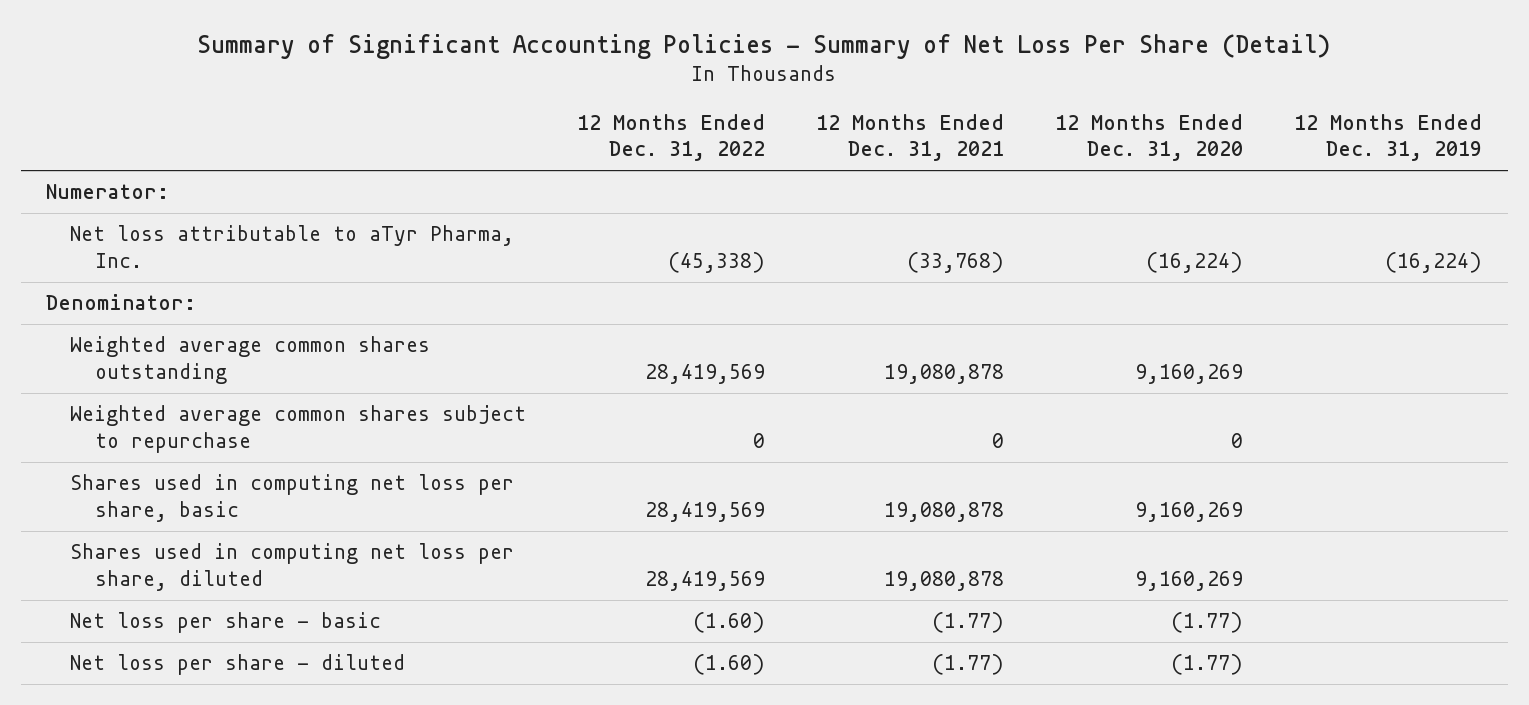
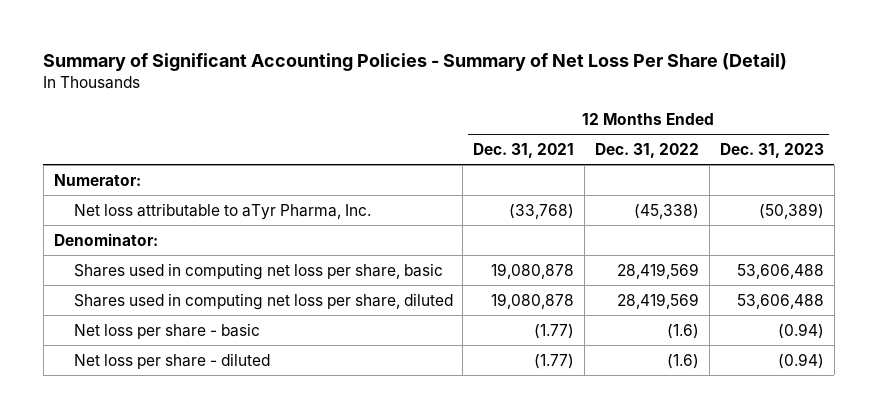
- | 12 Months Ended Dec. 31, 2022 | 12 Months Ended Dec. 31, 2021 | 12 Months Ended Dec. 31, 2020 | 12 Months Ended Dec. 31, 2019
+ | 12 Months Ended Dec. 31, 2021 | 12 Months Ended Dec. 31, 2022 | 12 Months Ended Dec. 31, 2023
- Weighted average common shares outstanding | 28,419,569 | 19,080,878 | 9,160,269 |
- Weighted average common shares subject to repurchase | 0 | 0 | 0 |
- Net loss per share - basic | (1.60) | (1.77) | (1.77) |
- Net loss per share - diluted | (1.60) | (1.77) | (1.77) |
+ Net loss per share - basic | (1.77) | (1.6) | (0.94)
+ Net loss per share - diluted | (1.77) | (1.6) | (0.94)

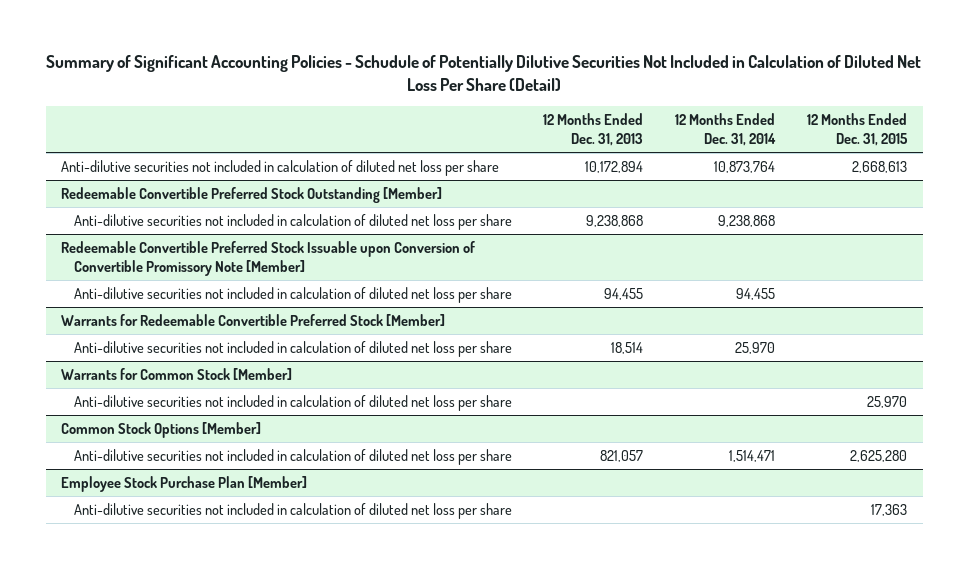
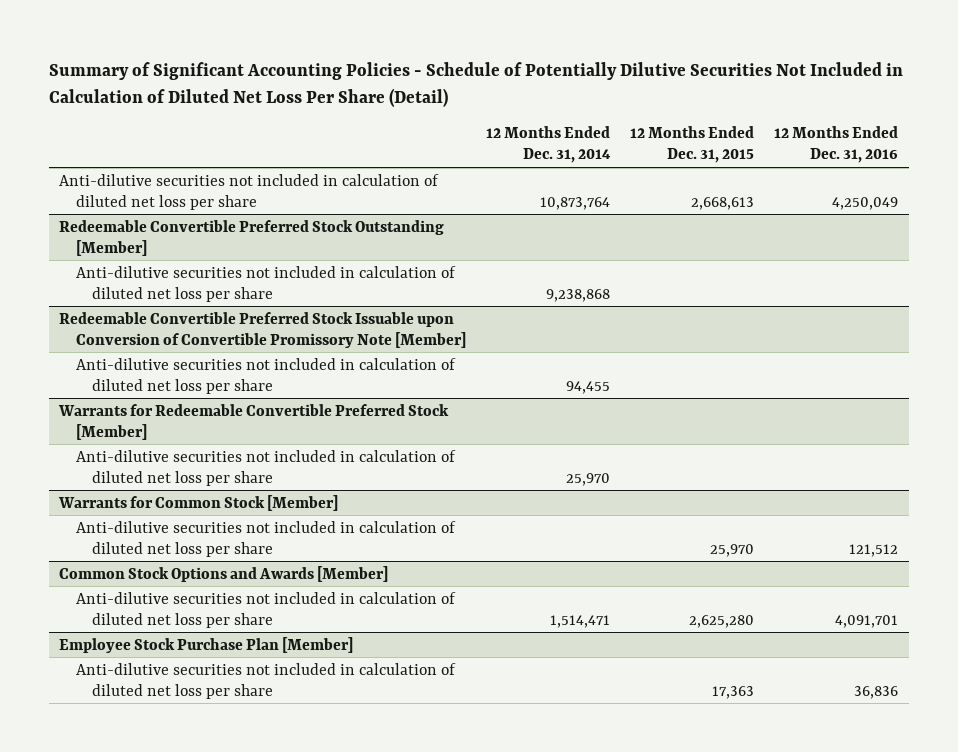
- Summary of Significant Accounting Policies - Schudule of Potentially Dilutive Securities Not Included in Calculation of Diluted Net Loss Per Share (Detail)
+ Summary of Significant Accounting Policies - Schedule of Potentially Dilutive Securities Not Included in Calculation of Diluted Net Loss Per Share (Detail)
- | 12 Months Ended Dec. 31, 2013 | 12 Months Ended Dec. 31, 2014 | 12 Months Ended Dec. 31, 2015
+ | 12 Months Ended Dec. 31, 2014 | 12 Months Ended Dec. 31, 2015 | 12 Months Ended Dec. 31, 2016
- Common Stock Options [Member]
+ Common Stock Options and Awards [Member]

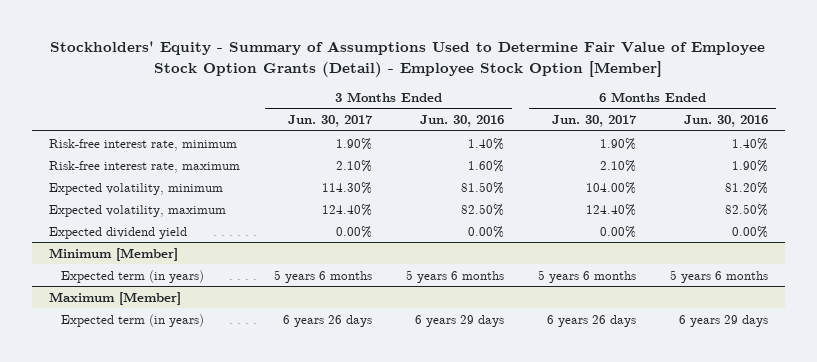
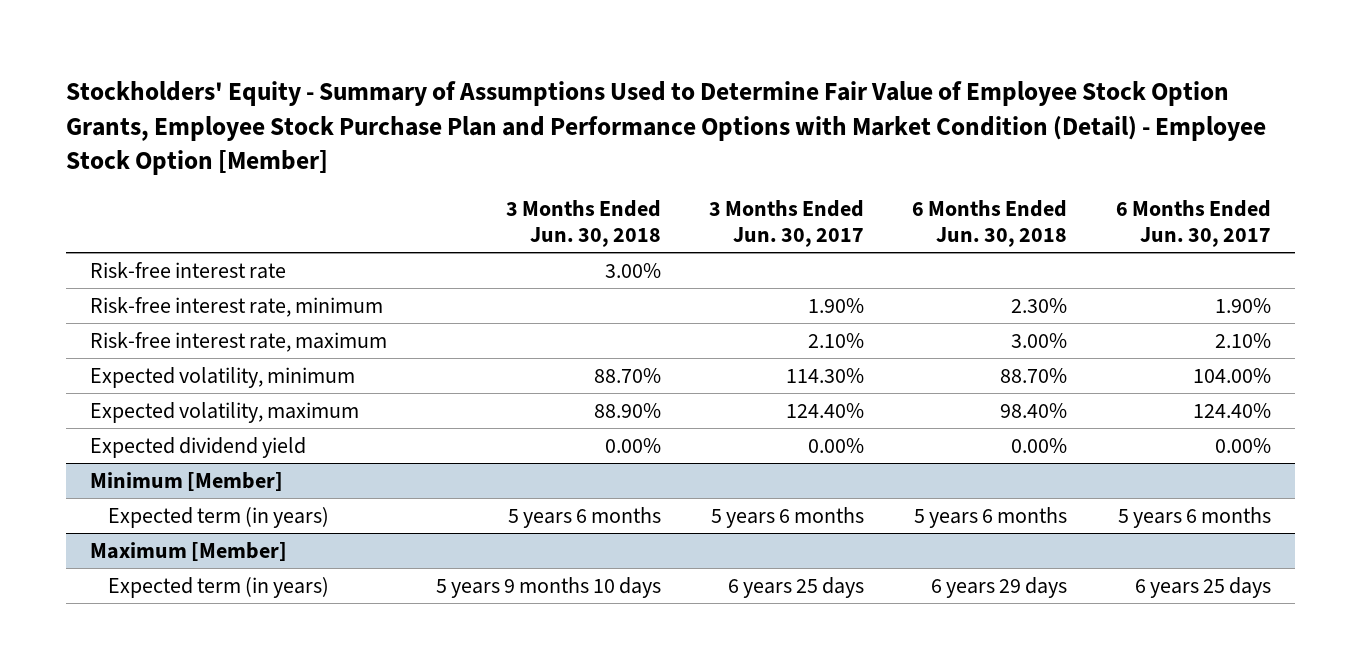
- Stockholders' Equity - Summary of Assumptions Used to Determine Fair Value of Employee Stock Option Grants (Detail) - Employee Stock Option [Member]
+ Stockholders' Equity - Summary of Assumptions Used to Determine Fair Value of Employee Stock Option Grants, Employee Stock Purchase Plan and Performance Options with Market Condition (Detail) - Employee Stock Option [Member]
- | 3 Months Ended Jun. 30, 2017 | 3 Months Ended Jun. 30, 2016 | 6 Months Ended Jun. 30, 2017 | 6 Months Ended Jun. 30, 2016
+ | 3 Months Ended Jun. 30, 2018 | 3 Months Ended Jun. 30, 2017 | 6 Months Ended Jun. 30, 2018 | 6 Months Ended Jun. 30, 2017
+ Risk-free interest rate | 3.00% | | |
@ Maximum [Member]
- Expected term (in years) | 6 years 26 days | 6 years 29 days | 6 years 26 days | 6 years 29 days
+ Expected term (in years) | 5 years 9 months 10 days | 6 years 25 days | 6 years 29 days | 6 years 25 days

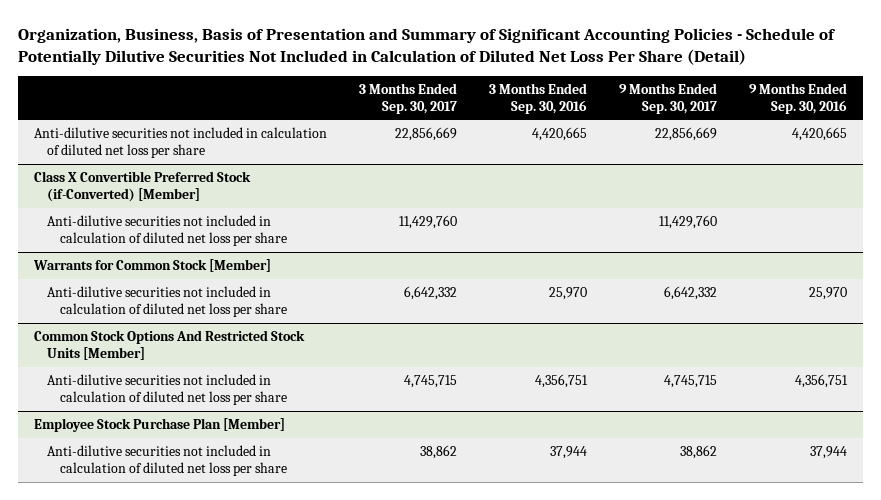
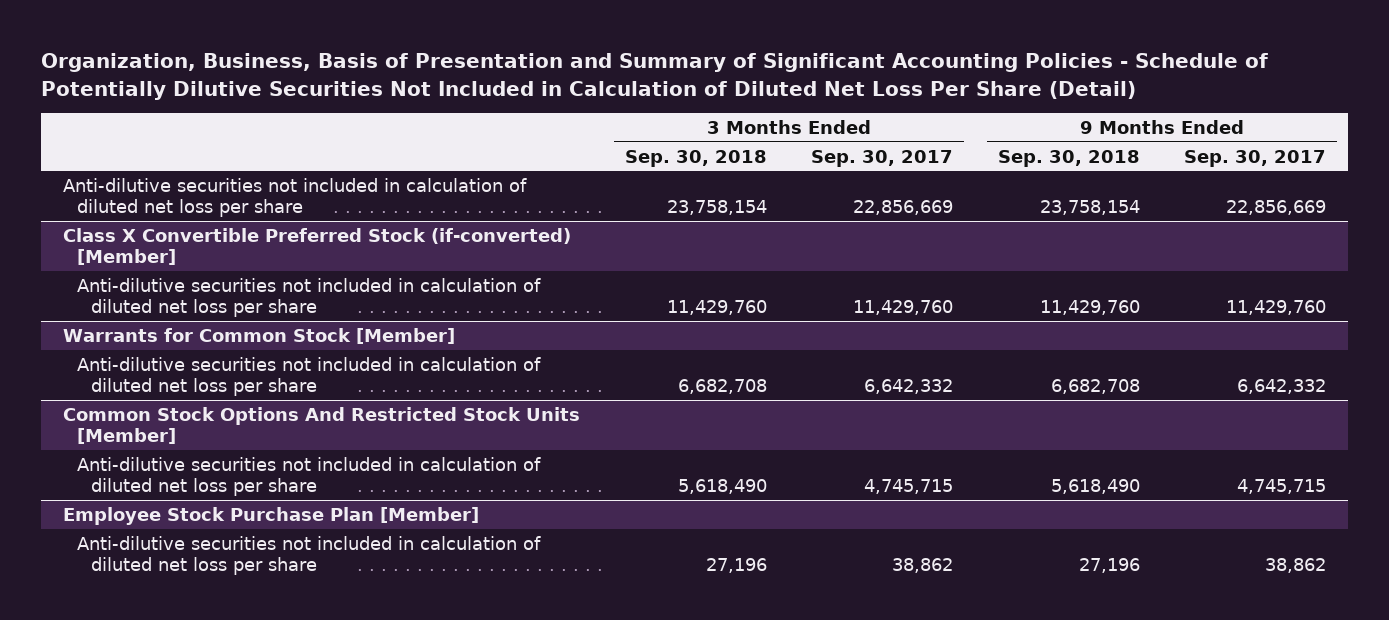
- | 3 Months Ended Sep. 30, 2017 | 3 Months Ended Sep. 30, 2016 | 9 Months Ended Sep. 30, 2017 | 9 Months Ended Sep. 30, 2016
+ | 3 Months Ended Sep. 30, 2018 | 3 Months Ended Sep. 30, 2017 | 9 Months Ended Sep. 30, 2018 | 9 Months Ended Sep. 30, 2017
- Class X Convertible Preferred Stock (if-Converted) [Member]
+ Class X Convertible Preferred Stock (if-converted) [Member]

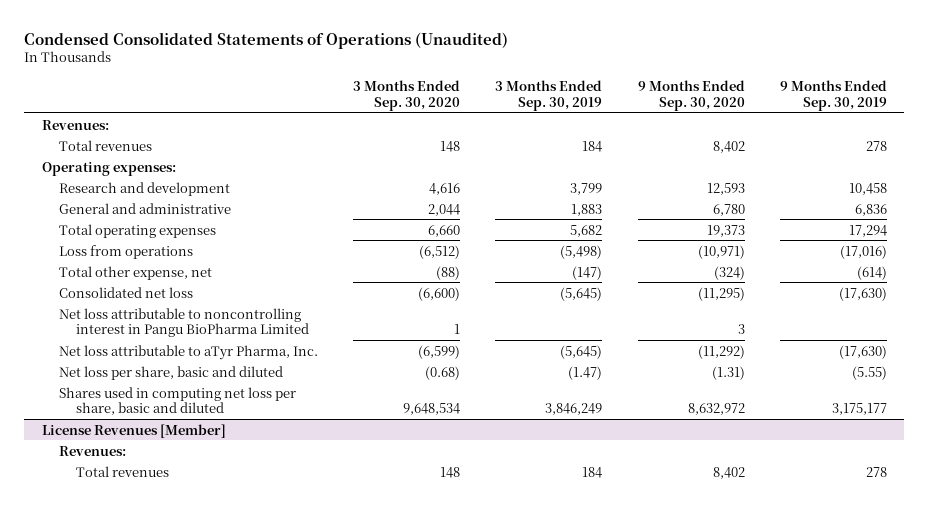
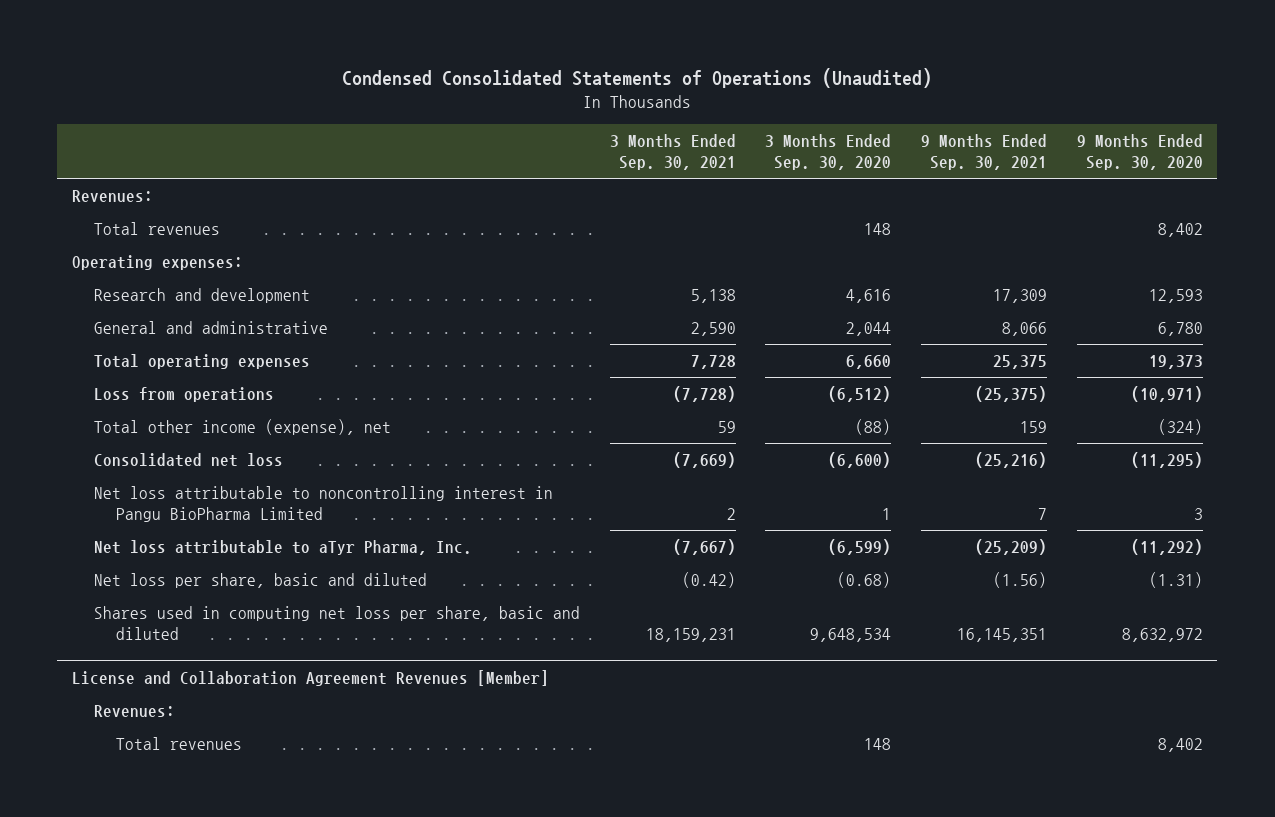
- | 3 Months Ended Sep. 30, 2020 | 3 Months Ended Sep. 30, 2019 | 9 Months Ended Sep. 30, 2020 | 9 Months Ended Sep. 30, 2019
+ | 3 Months Ended Sep. 30, 2021 | 3 Months Ended Sep. 30, 2020 | 9 Months Ended Sep. 30, 2021 | 9 Months Ended Sep. 30, 2020
- Total other expense, net | (88) | (147) | (324) | (614)
+ Total other income (expense), net | 59 | (88) | 159 | (324)
- License Revenues [Member]
+ License and Collaboration Agreement Revenues [Member]

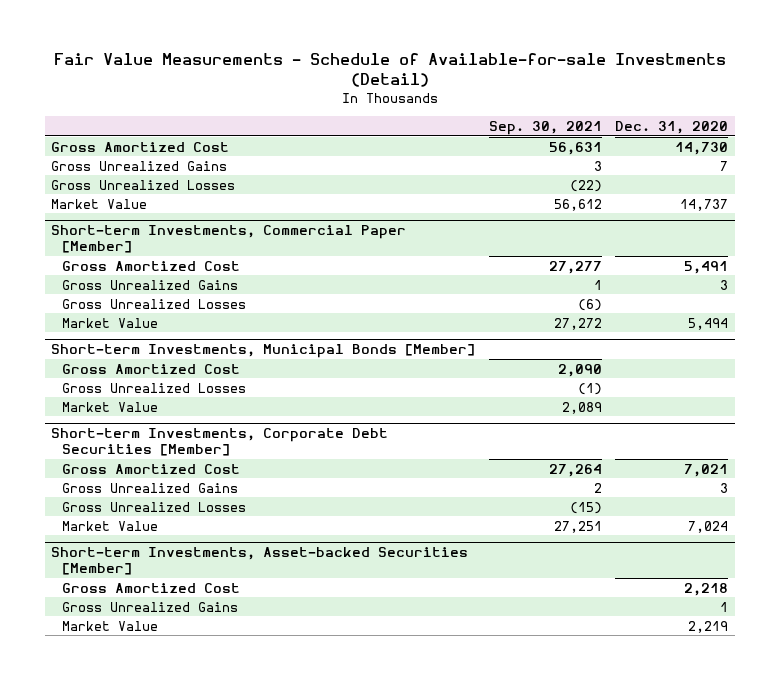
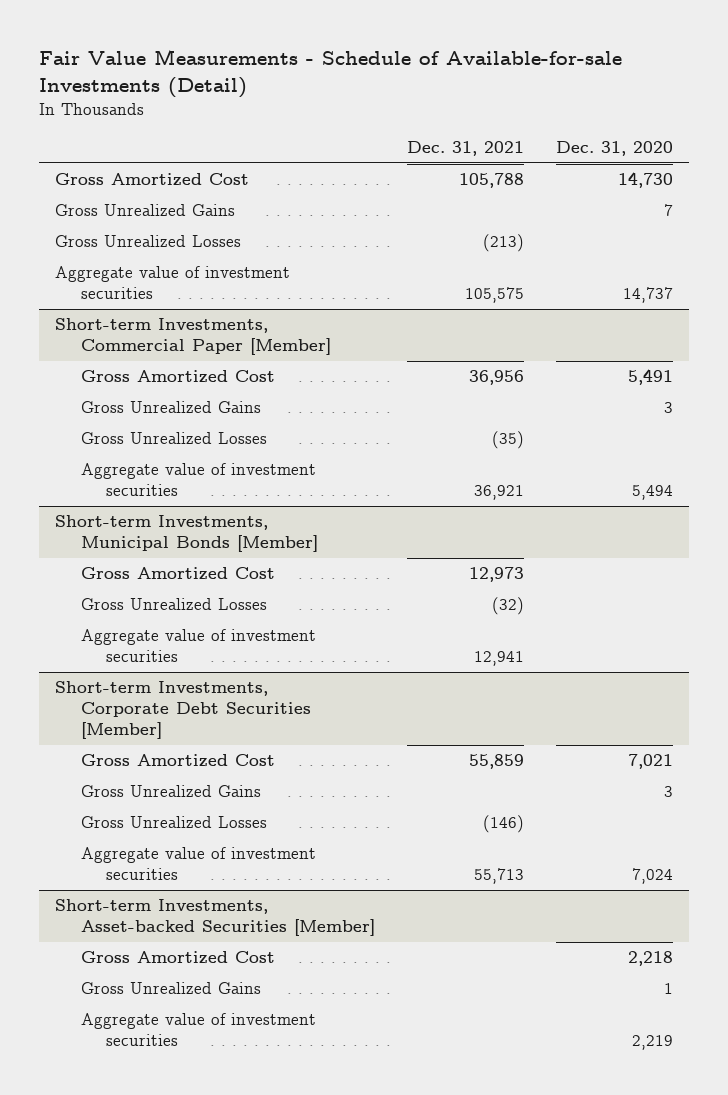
- | Sep. 30, 2021 | Dec. 31, 2020
+ | Dec. 31, 2021 | Dec. 31, 2020
- Market Value | 56,612 | 14,737
+ Aggregate value of investment securities | 105,575 | 14,737
@ Short-term Investments, Commercial Paper [Member]
- Market Value | 27,272 | 5,494
+ Aggregate value of investment securities | 36,921 | 5,494
@ Short-term Investments, Municipal Bonds [Member]
- Market Value | 2,089 |
+ Aggregate value of investment securities | 12,941 |
@ Short-term Investments, Corporate Debt Securities [Member]
- Market Value | 27,251 | 7,024
+ Aggregate value of investment securities | 55,713 | 7,024
@ Short-term Investments, Asset-backed Securities [Member]
- Market Value | | 2,219
+ Aggregate value of investment securities | | 2,219

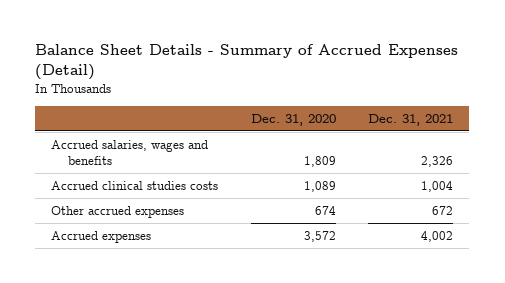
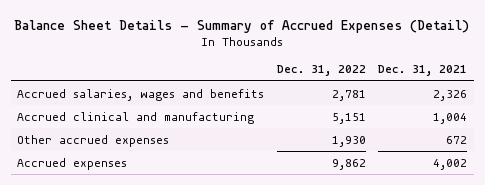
- | Dec. 31, 2020 | Dec. 31, 2021
+ | Dec. 31, 2022 | Dec. 31, 2021
- Accrued clinical studies costs | 1,089 | 1,004
+ Accrued clinical and manufacturing | 5,151 | 1,004

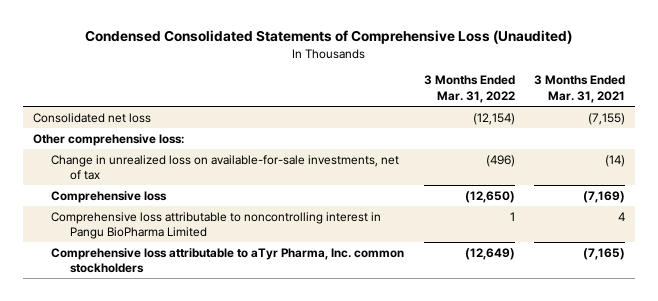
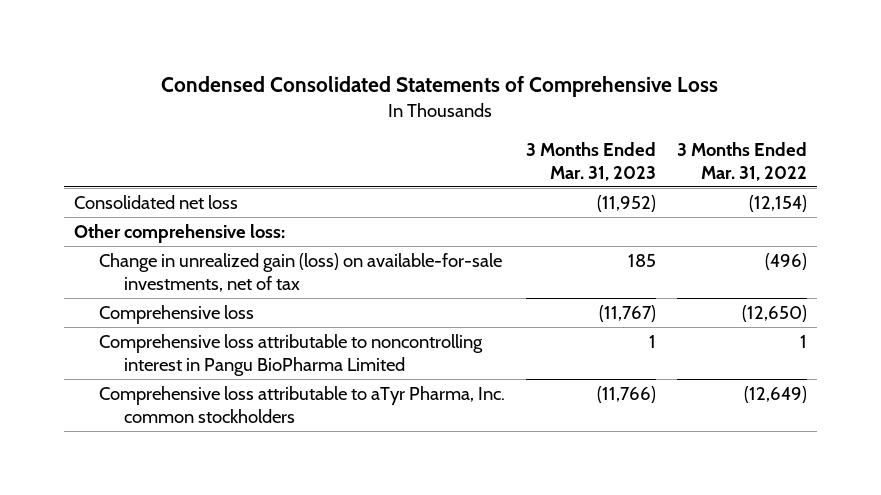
- Condensed Consolidated Statements of Comprehensive Loss (Unaudited)
+ Condensed Consolidated Statements of Comprehensive Loss
- | 3 Months Ended Mar. 31, 2022 | 3 Months Ended Mar. 31, 2021
+ | 3 Months Ended Mar. 31, 2023 | 3 Months Ended Mar. 31, 2022
- Change in unrealized loss on available-for-sale investments, net of tax | (496) | (14)
+ Change in unrealized gain (loss) on available-for-sale investments, net of tax | 185 | (496)

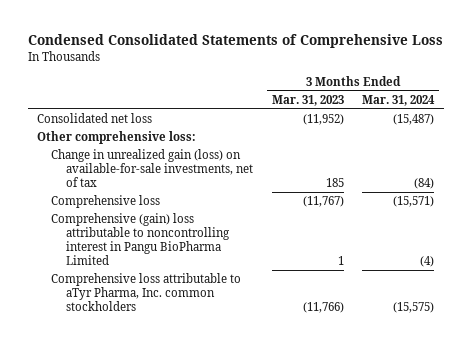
- | 3 Months Ended Mar. 31, 2023 | 3 Months Ended Mar. 31, 2022
+ | 3 Months Ended Mar. 31, 2023 | 3 Months Ended Mar. 31, 2024
- Comprehensive loss attributable to noncontrolling interest in Pangu BioPharma Limited | 1 | 1
+ Comprehensive (gain) loss attributable to noncontrolling interest in Pangu BioPharma Limited | 1 | (4)

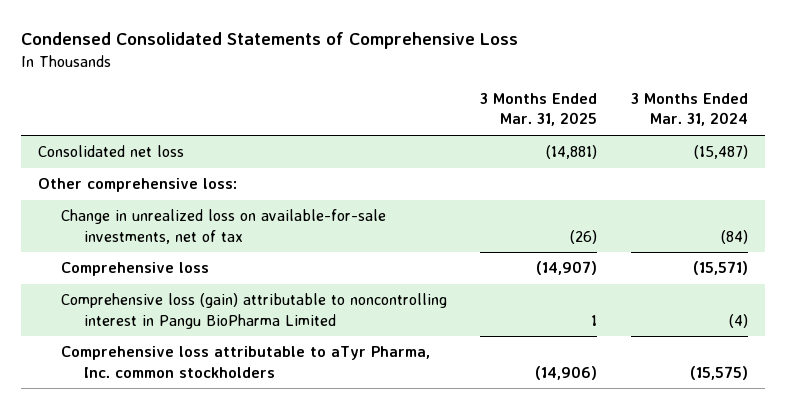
- | 3 Months Ended Mar. 31, 2023 | 3 Months Ended Mar. 31, 2024
+ | 3 Months Ended Mar. 31, 2025 | 3 Months Ended Mar. 31, 2024
- Change in unrealized gain (loss) on available-for-sale investments, net of tax | 185 | (84)
+ Change in unrealized loss on available-for-sale investments, net of tax | (26) | (84)
- Comprehensive (gain) loss attributable to noncontrolling interest in Pangu BioPharma Limited | 1 | (4)
+ Comprehensive loss (gain) attributable to noncontrolling interest in Pangu BioPharma Limited | 1 | (4)

